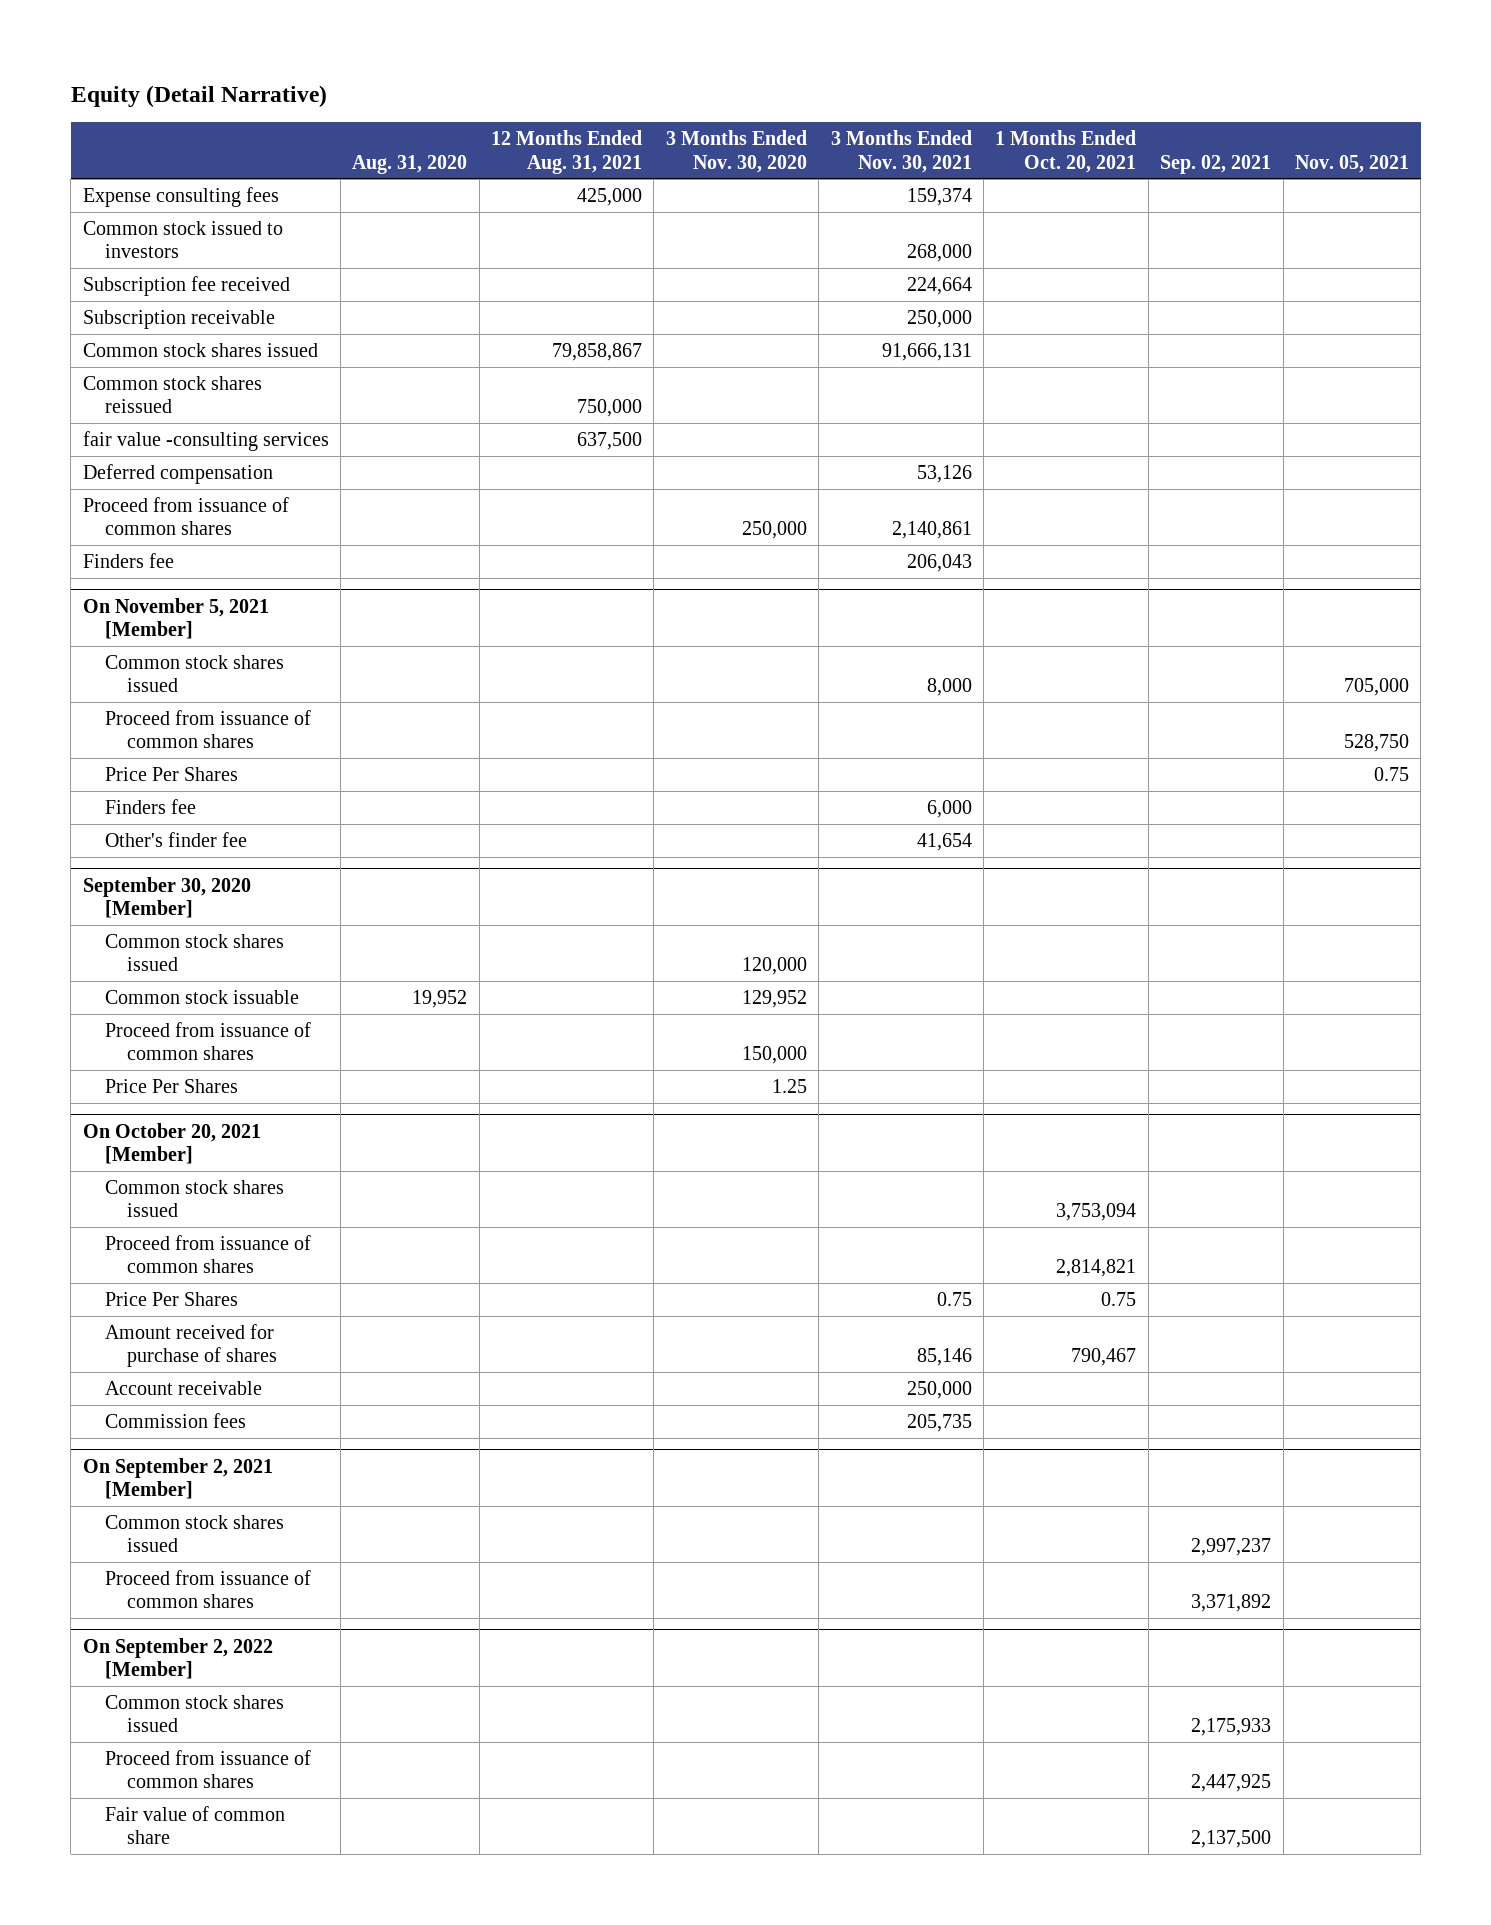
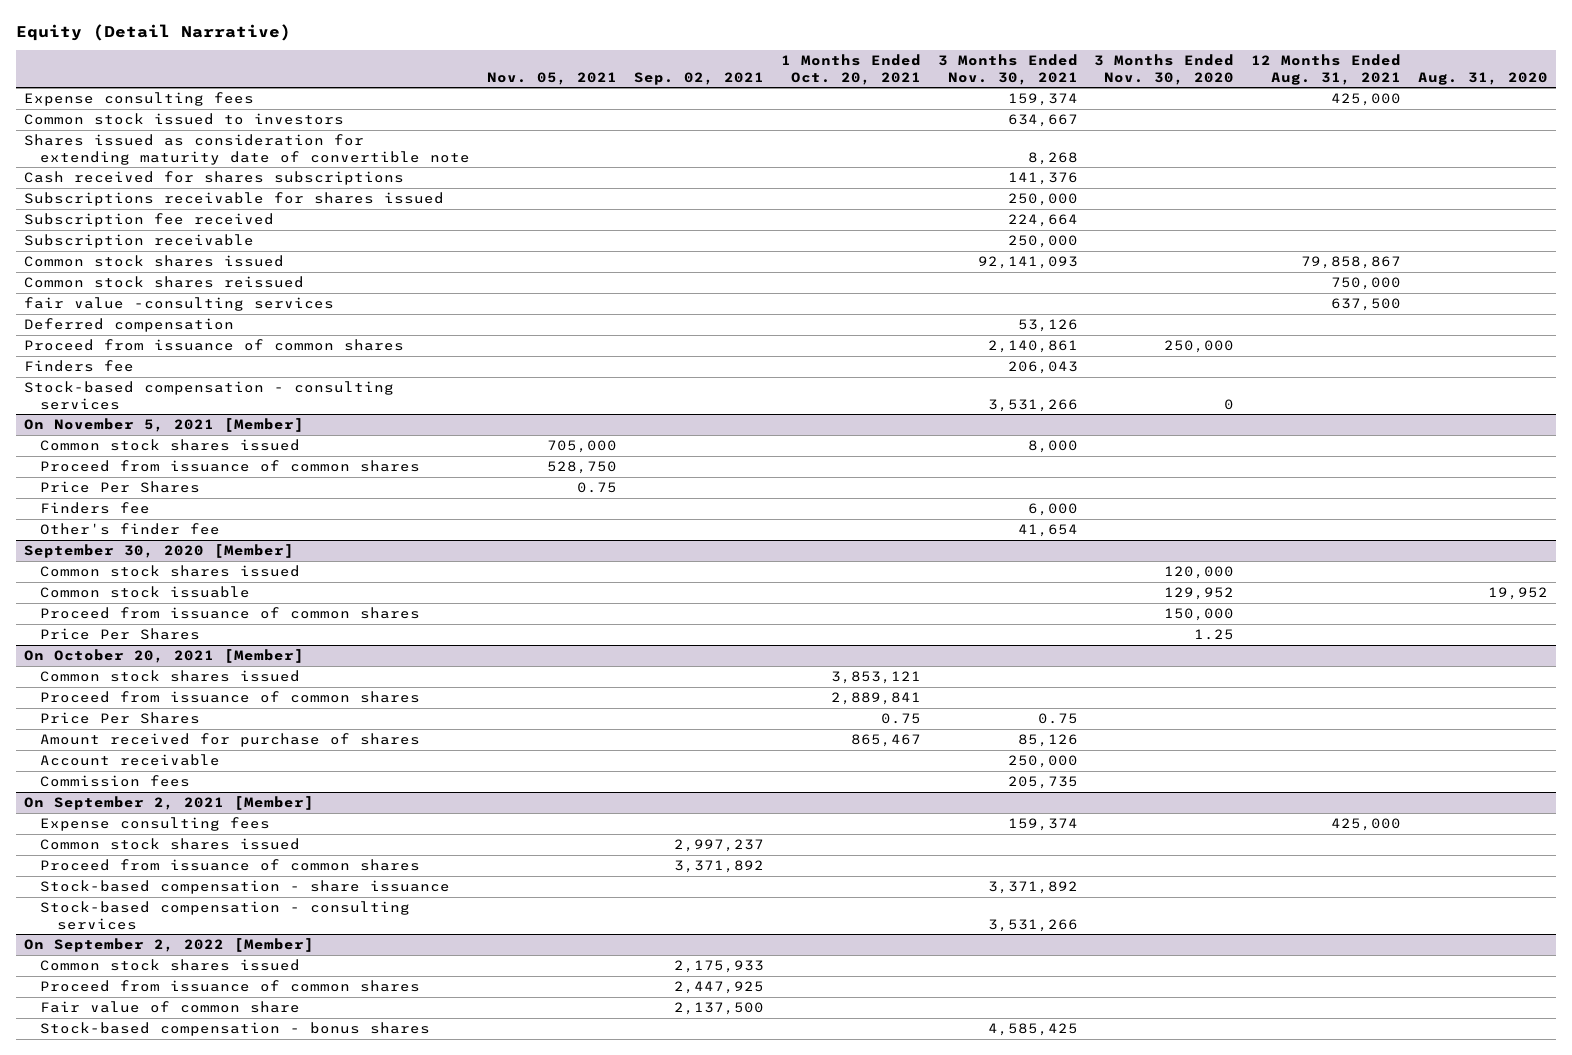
- | Aug. 31, 2020 | 12 Months Ended Aug. 31, 2021 | 3 Months Ended Nov. 30, 2020 | 3 Months Ended Nov. 30, 2021 | 1 Months Ended Oct. 20, 2021 | Sep. 02, 2021 | Nov. 05, 2021
+ | Nov. 05, 2021 | Sep. 02, 2021 | 1 Months Ended Oct. 20, 2021 | 3 Months Ended Nov. 30, 2021 | 3 Months Ended Nov. 30, 2020 | 12 Months Ended Aug. 31, 2021 | Aug. 31, 2020
- Common stock issued to investors | | | | 268,000 | | |
+ Common stock issued to investors | | | | 634,667 | | |
+ Shares issued as consideration for extending maturity date of convertible note | | | | 8,268 | | |
+ Cash received for shares subscriptions | | | | 141,376 | | |
+ Subscriptions receivable for shares issued | | | | 250,000 | | |
- Common stock shares issued | | 79,858,867 | | 91,666,131 | | |
+ Common stock shares issued | | | | 92,141,093 | | 79,858,867 |
+ Stock-based compensation - consulting services | | | | 3,531,266 | 0 | |
@ On October 20, 2021 [Member]
- Common stock shares issued | | | | | 3,753,094 | |
- Proceed from issuance of common shares | | | | | 2,814,821 | |
+ Common stock shares issued | | | 3,853,121 | | | |
+ Proceed from issuance of common shares | | | 2,889,841 | | | |
- Amount received for purchase of shares | | | | 85,146 | 790,467 | |
+ Amount received for purchase of shares | | | 865,467 | 85,126 | | |
@ On September 2, 2021 [Member]
+ Expense consulting fees | | | | 159,374 | | 425,000 |
+ Stock-based compensation - share issuance | | | | 3,371,892 | | |
+ Stock-based compensation - consulting services | | | | 3,531,266 | | |
@ On September 2, 2022 [Member]
+ Stock-based compensation - bonus shares | | | | 4,585,425 | | |

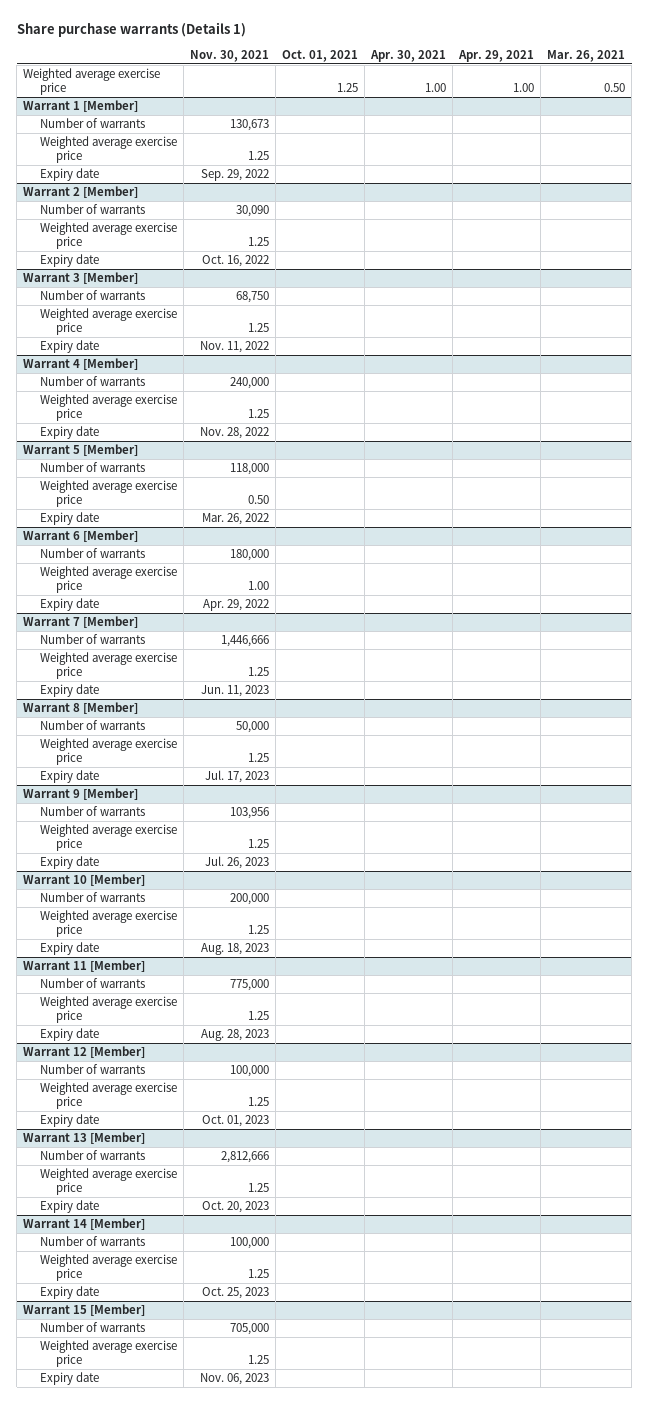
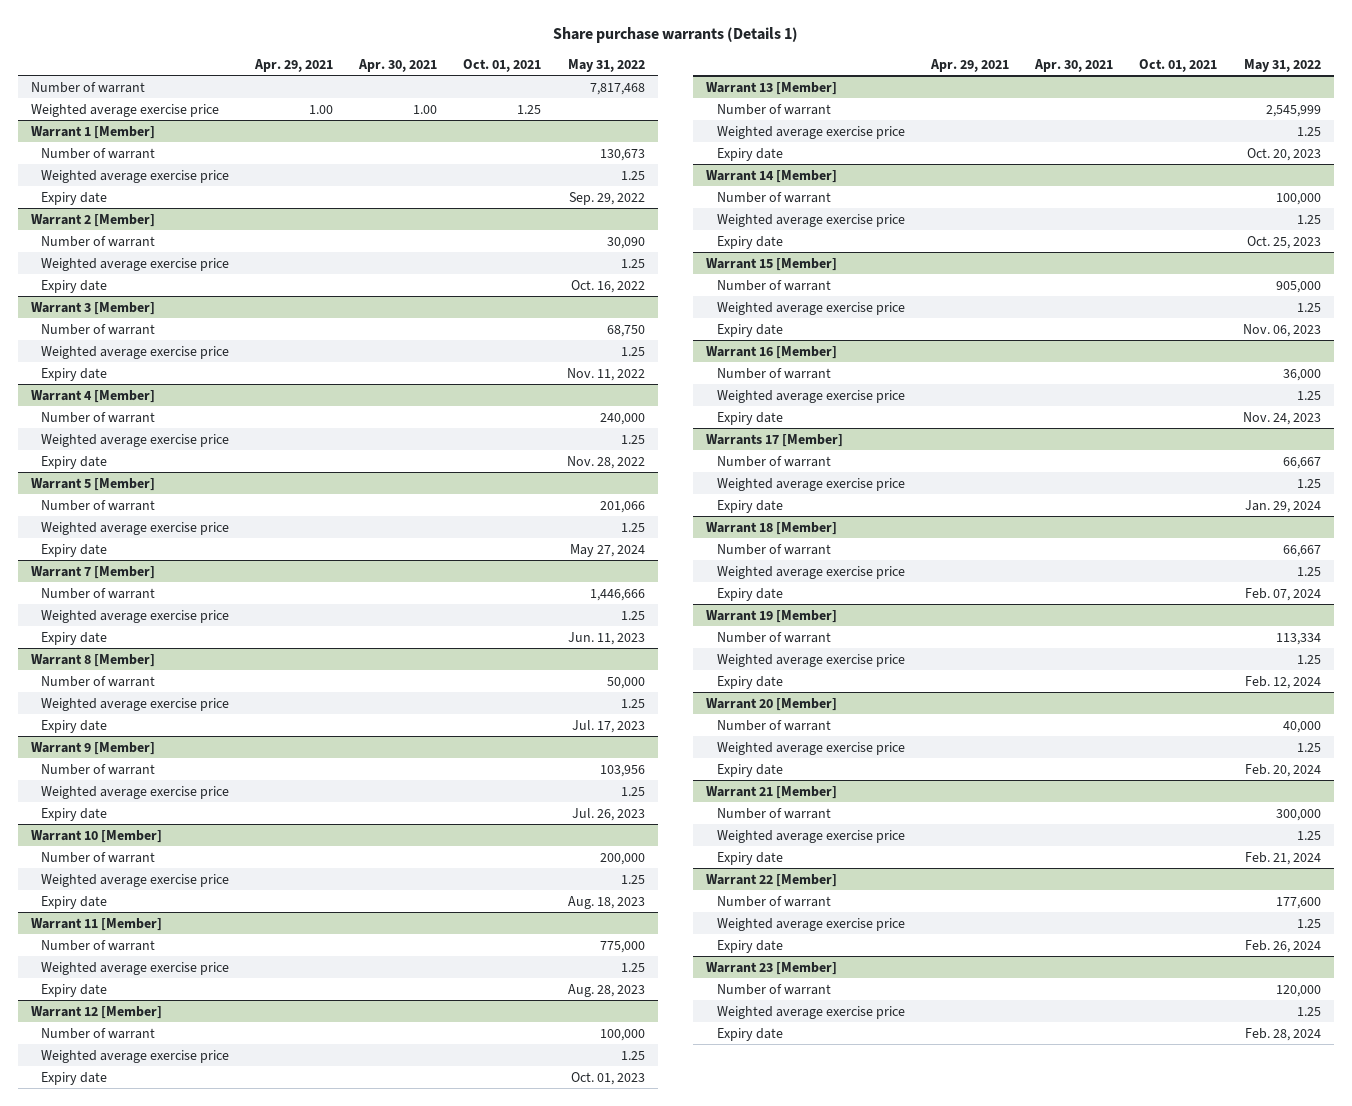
- | Nov. 30, 2021 | Oct. 01, 2021 | Apr. 30, 2021 | Apr. 29, 2021 | Mar. 26, 2021
+ | Apr. 29, 2021 | Apr. 30, 2021 | Oct. 01, 2021 | May 31, 2022
+ Number of warrant | | | | 7,817,468
@ Warrant 1 [Member]
- Number of warrants | 130,673 | | | |
+ Number of warrant | | | | 130,673
@ Warrant 2 [Member]
- Number of warrants | 30,090 | | | |
+ Number of warrant | | | | 30,090
@ Warrant 3 [Member]
- Number of warrants | 68,750 | | | |
+ Number of warrant | | | | 68,750
@ Warrant 4 [Member]
- Number of warrants | 240,000 | | | |
+ Number of warrant | | | | 240,000
@ Warrant 5 [Member]
- Number of warrants | 118,000 | | | |
+ Number of warrant | | | | 201,066
- Warrant 6 [Member]
- Number of warrants | 180,000 | | | |
- Weighted average exercise price | 1.00 | | | |
- Expiry date | Apr. 29, 2022 | | | |
@ Warrant 7 [Member]
- Number of warrants | 1,446,666 | | | |
+ Number of warrant | | | | 1,446,666
@ Warrant 8 [Member]
- Number of warrants | 50,000 | | | |
+ Number of warrant | | | | 50,000
@ Warrant 9 [Member]
- Number of warrants | 103,956 | | | |
+ Number of warrant | | | | 103,956
@ Warrant 10 [Member]
- Number of warrants | 200,000 | | | |
+ Number of warrant | | | | 200,000
@ Warrant 11 [Member]
- Number of warrants | 775,000 | | | |
+ Number of warrant | | | | 775,000
@ Warrant 12 [Member]
- Number of warrants | 100,000 | | | |
+ Number of warrant | | | | 100,000
@ Warrant 13 [Member]
- Number of warrants | 2,812,666 | | | |
+ Number of warrant | | | | 2,545,999
@ Warrant 14 [Member]
- Number of warrants | 100,000 | | | |
+ Number of warrant | | | | 100,000
@ Warrant 15 [Member]
- Number of warrants | 705,000 | | | |
+ Number of warrant | | | | 905,000
+ Warrant 16 [Member]
+ Number of warrant | | | | 36,000
+ Weighted average exercise price | | | | 1.25
+ Expiry date | | | | Nov. 24, 2023
+ Warrants 17 [Member]
+ Number of warrant | | | | 66,667
+ Weighted average exercise price | | | | 1.25
+ Expiry date | | | | Jan. 29, 2024
+ Warrant 18 [Member]
+ Number of warrant | | | | 66,667
+ Weighted average exercise price | | | | 1.25
+ Expiry date | | | | Feb. 07, 2024
+ Warrant 19 [Member]
+ Number of warrant | | | | 113,334
+ Weighted average exercise price | | | | 1.25
+ Expiry date | | | | Feb. 12, 2024
+ Warrant 20 [Member]
+ Number of warrant | | | | 40,000
+ Weighted average exercise price | | | | 1.25
+ Expiry date | | | | Feb. 20, 2024
+ Warrant 21 [Member]
+ Number of warrant | | | | 300,000
+ Weighted average exercise price | | | | 1.25
+ Expiry date | | | | Feb. 21, 2024
+ Warrant 22 [Member]
+ Number of warrant | | | | 177,600
+ Weighted average exercise price | | | | 1.25
+ Expiry date | | | | Feb. 26, 2024
+ Warrant 23 [Member]
+ Number of warrant | | | | 120,000
+ Weighted average exercise price | | | | 1.25
+ Expiry date | | | | Feb. 28, 2024

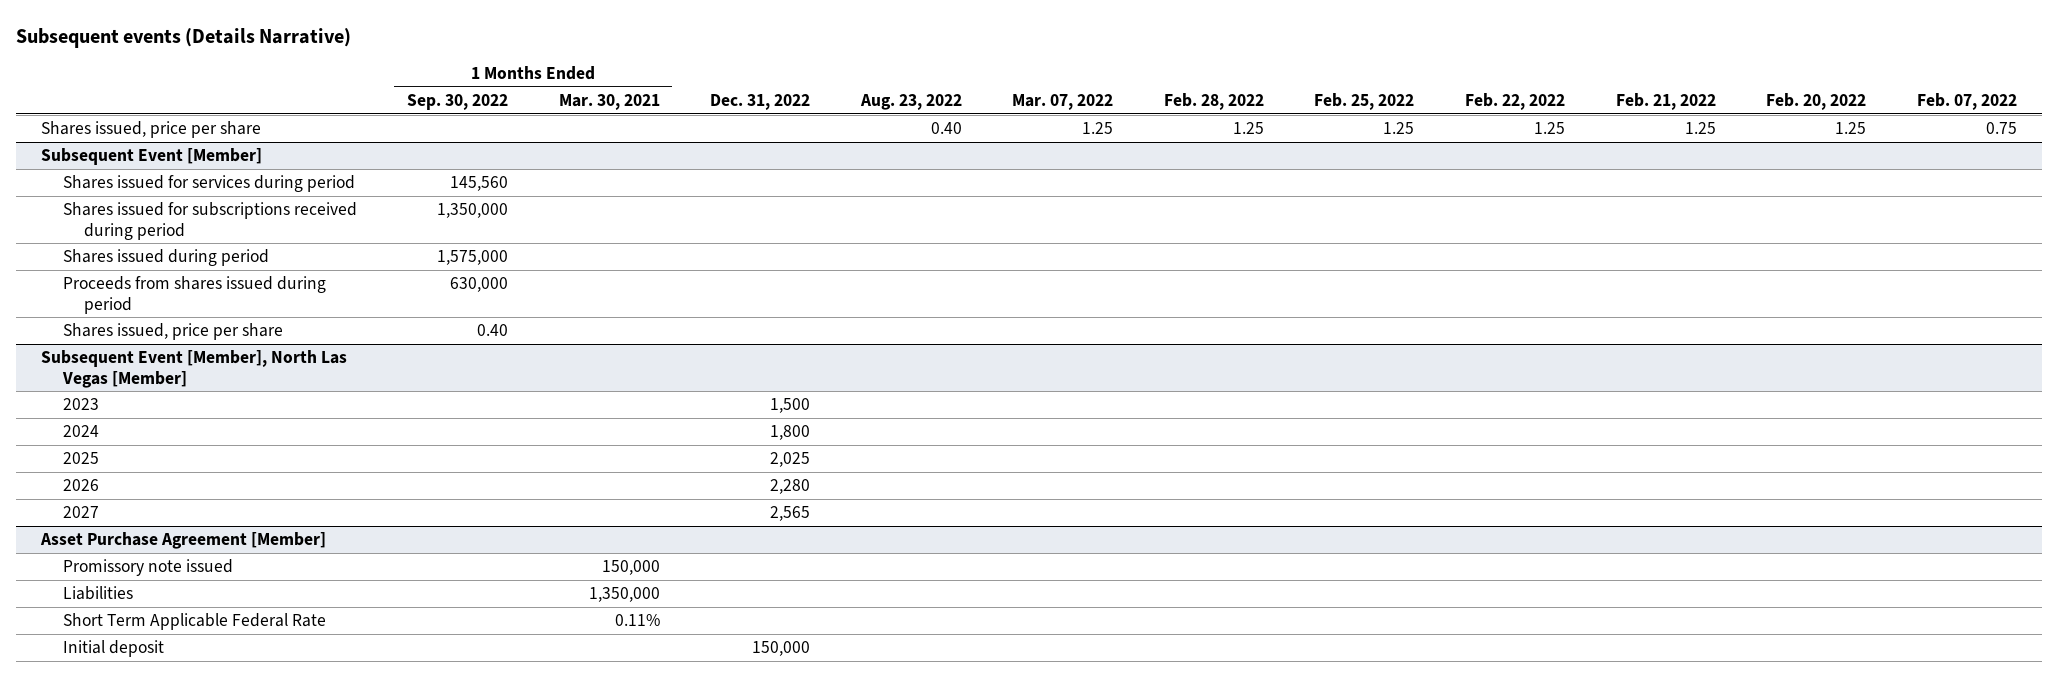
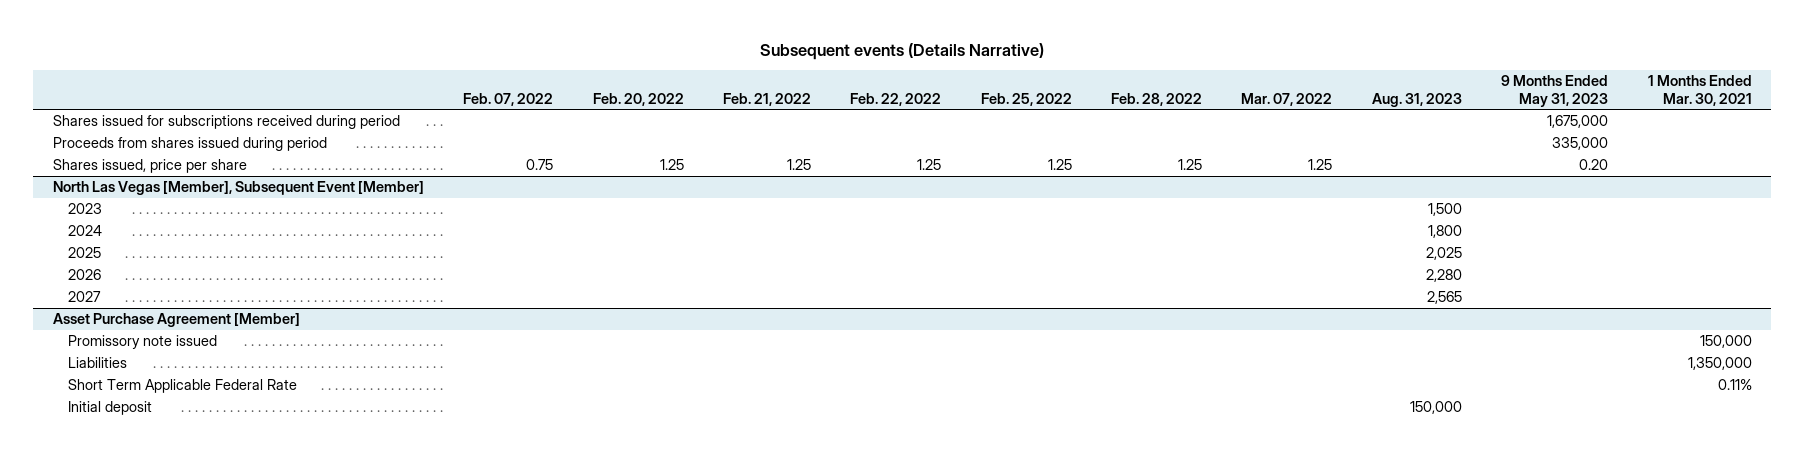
- | 1 Months Ended Sep. 30, 2022 | 1 Months Ended Mar. 30, 2021 | Dec. 31, 2022 | Aug. 23, 2022 | Mar. 07, 2022 | Feb. 28, 2022 | Feb. 25, 2022 | Feb. 22, 2022 | Feb. 21, 2022 | Feb. 20, 2022 | Feb. 07, 2022
+ | Feb. 07, 2022 | Feb. 20, 2022 | Feb. 21, 2022 | Feb. 22, 2022 | Feb. 25, 2022 | Feb. 28, 2022 | Mar. 07, 2022 | Aug. 31, 2023 | 9 Months Ended May 31, 2023 | 1 Months Ended Mar. 30, 2021
+ Shares issued for subscriptions received during period | | | | | | | | | 1,675,000 |
+ Proceeds from shares issued during period | | | | | | | | | 335,000 |
- Subsequent Event [Member]
- Shares issued for services during period | 145,560 | | | | | | | | | |
- Shares issued for subscriptions received during period | 1,350,000 | | | | | | | | | |
- Shares issued during period | 1,575,000 | | | | | | | | | |
- Proceeds from shares issued during period | 630,000 | | | | | | | | | |
- Shares issued, price per share | 0.40 | | | | | | | | | |
- Subsequent Event [Member], North Las Vegas [Member]
+ North Las Vegas [Member], Subsequent Event [Member]

